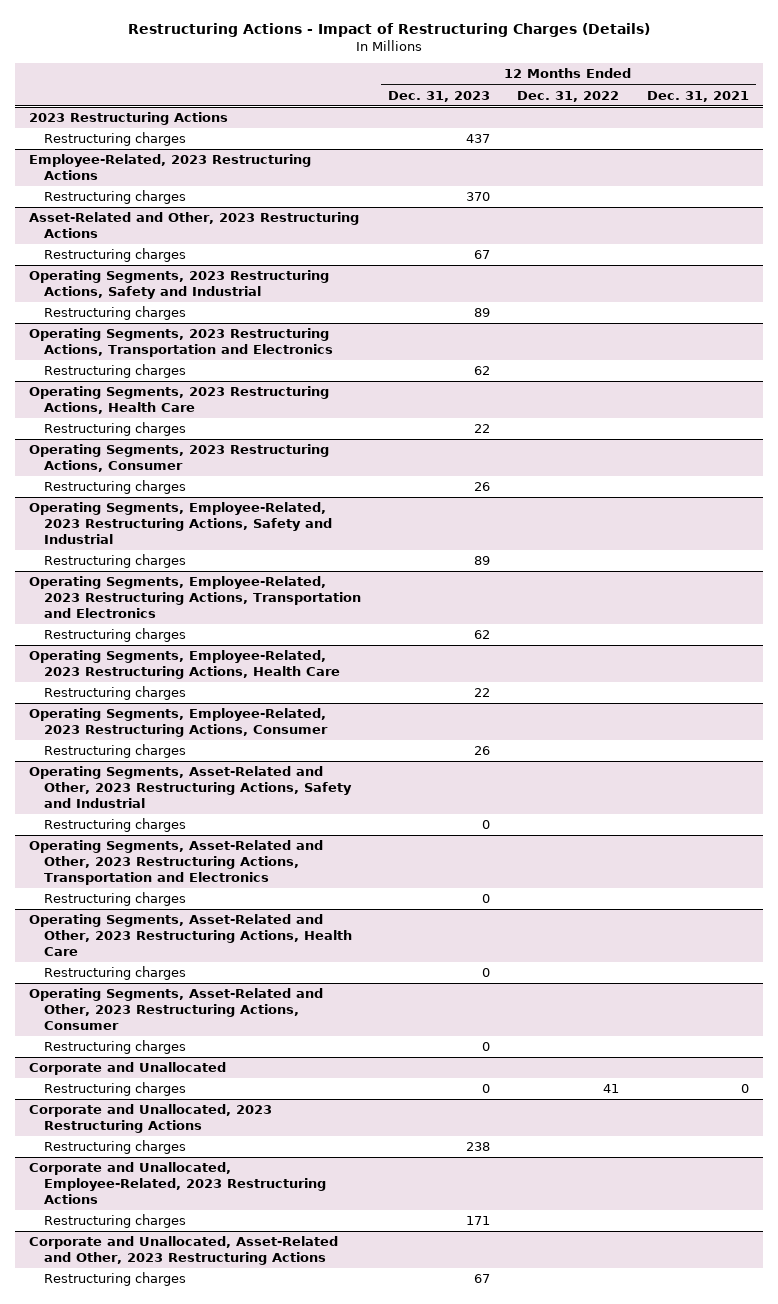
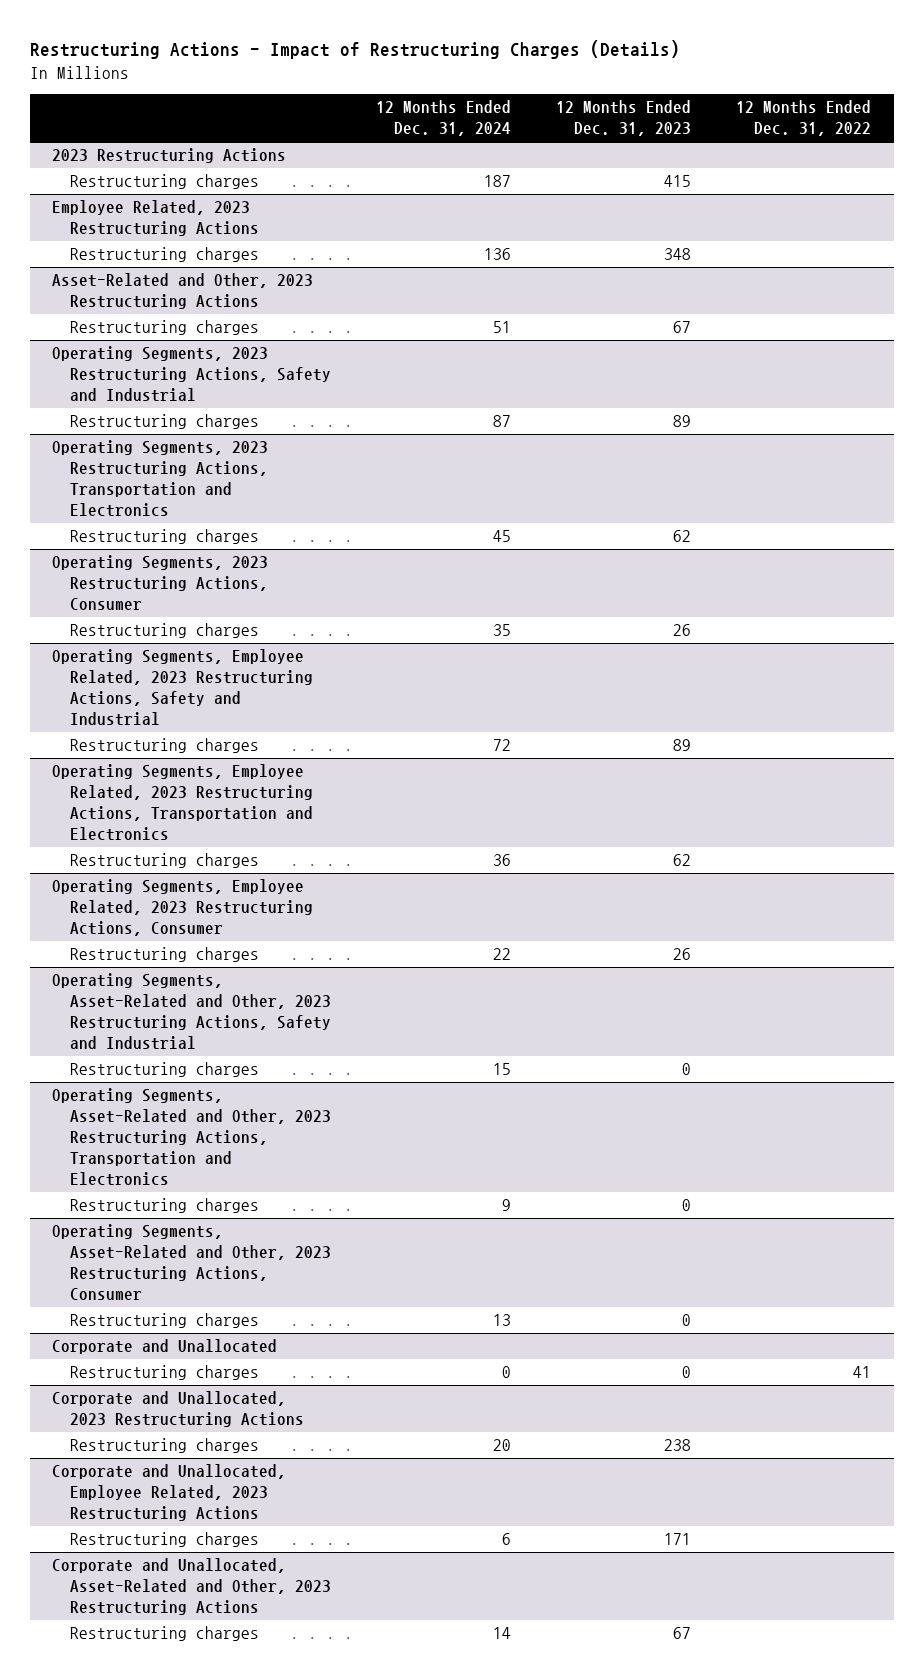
- | 12 Months Ended Dec. 31, 2023 | 12 Months Ended Dec. 31, 2022 | 12 Months Ended Dec. 31, 2021
+ | 12 Months Ended Dec. 31, 2024 | 12 Months Ended Dec. 31, 2023 | 12 Months Ended Dec. 31, 2022
@ 2023 Restructuring Actions
- Restructuring charges | 437 | |
- Employee-Related, 2023 Restructuring Actions
- Restructuring charges | 370 | |
@ 2023 Restructuring Actions
+ Restructuring charges | 187 | 415 |
+ Employee Related, 2023 Restructuring Actions
+ Restructuring charges | 136 | 348 |
- Operating Segments, 2023 Restructuring Actions, Health Care
- Restructuring charges | 22 | |
- Operating Segments, Employee-Related, 2023 Restructuring Actions, Safety and Industrial
+ Operating Segments, Employee Related, 2023 Restructuring Actions, Safety and Industrial
- Operating Segments, Employee-Related, 2023 Restructuring Actions, Transportation and Electronics
+ Operating Segments, Employee Related, 2023 Restructuring Actions, Transportation and Electronics
- Operating Segments, Employee-Related, 2023 Restructuring Actions, Health Care
- Restructuring charges | 22 | |
- Operating Segments, Employee-Related, 2023 Restructuring Actions, Consumer
+ Operating Segments, Employee Related, 2023 Restructuring Actions, Consumer
- Operating Segments, Asset-Related and Other, 2023 Restructuring Actions, Health Care
- Restructuring charges | 0 | |
- Corporate and Unallocated, Employee-Related, 2023 Restructuring Actions
+ Corporate and Unallocated, Employee Related, 2023 Restructuring Actions

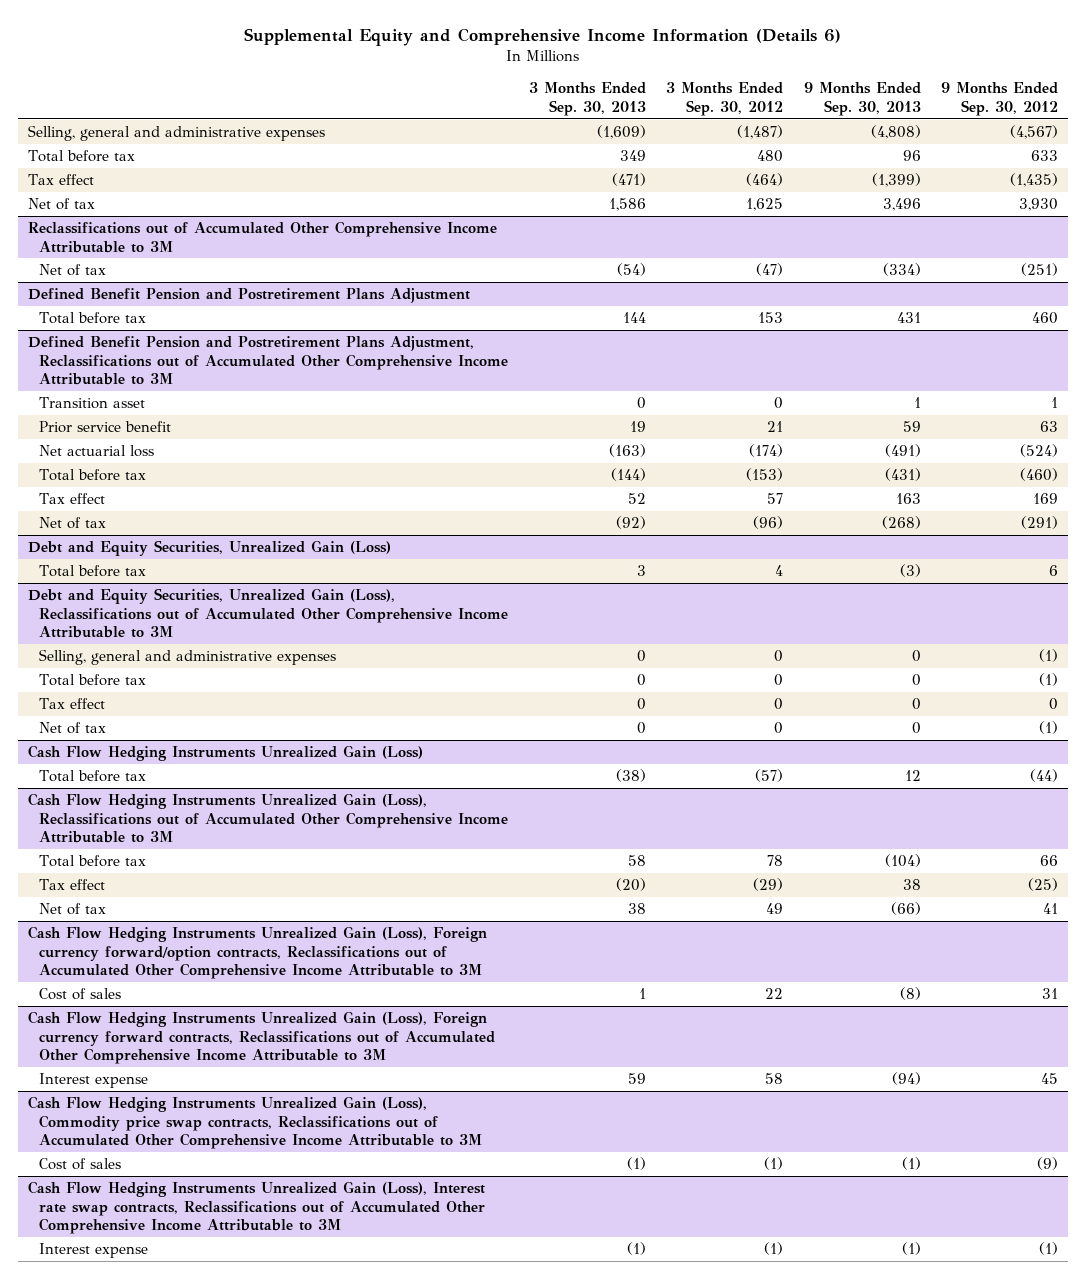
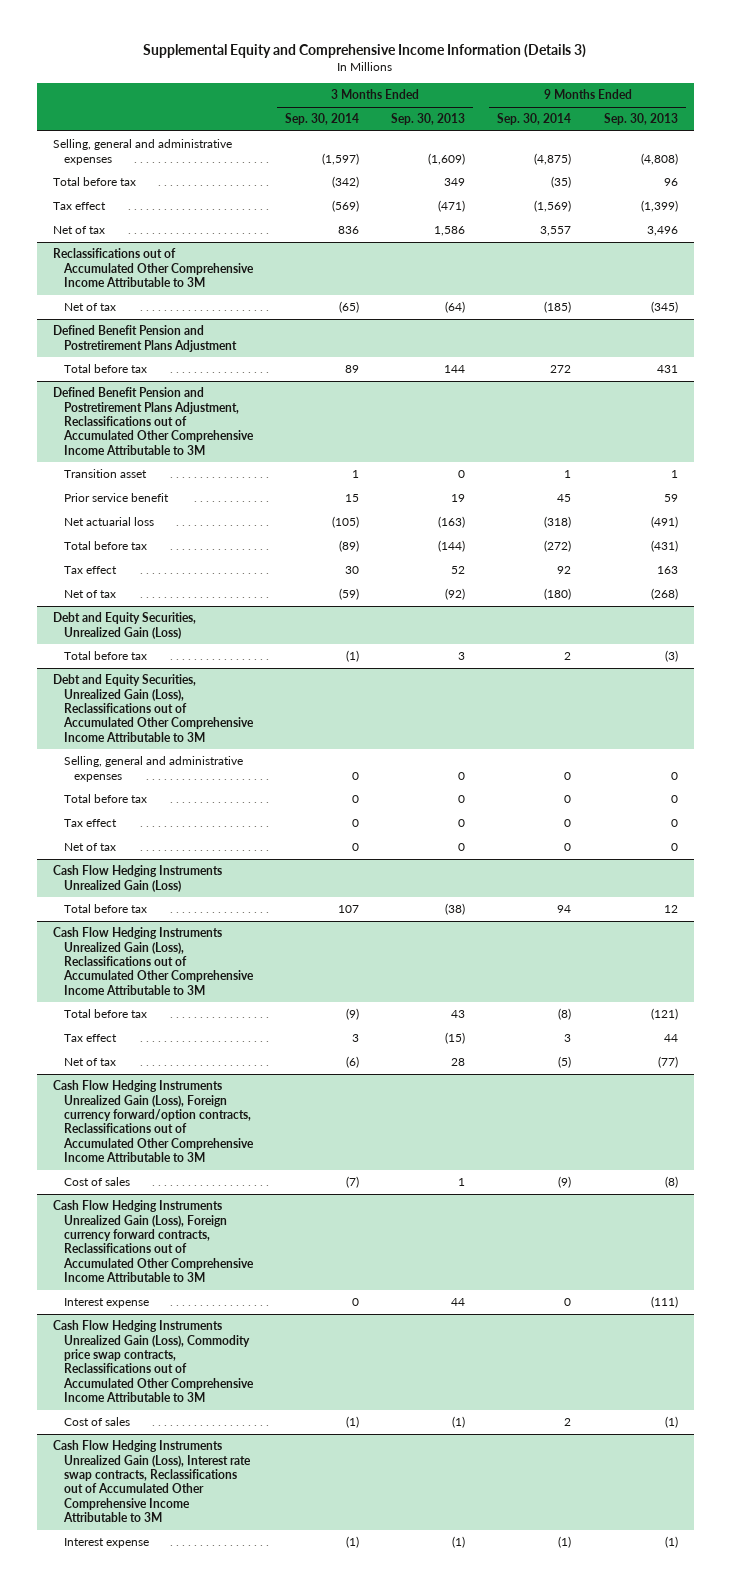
- Supplemental Equity and Comprehensive Income Information (Details 6)
+ Supplemental Equity and Comprehensive Income Information (Details 3)
- | 3 Months Ended Sep. 30, 2013 | 3 Months Ended Sep. 30, 2012 | 9 Months Ended Sep. 30, 2013 | 9 Months Ended Sep. 30, 2012
+ | 3 Months Ended Sep. 30, 2014 | 3 Months Ended Sep. 30, 2013 | 9 Months Ended Sep. 30, 2014 | 9 Months Ended Sep. 30, 2013
@ Reclassifications out of Accumulated Other Comprehensive Income Attributable to 3M
- Net of tax | (54) | (47) | (334) | (251)
+ Net of tax | (65) | (64) | (185) | (345)
@ Cash Flow Hedging Instruments Unrealized Gain (Loss), Reclassifications out of Accumulated Other Comprehensive Income Attributable to 3M
- Total before tax | 58 | 78 | (104) | 66
- Tax effect | (20) | (29) | 38 | (25)
- Net of tax | 38 | 49 | (66) | 41
+ Total before tax | (9) | 43 | (8) | (121)
+ Tax effect | 3 | (15) | 3 | 44
+ Net of tax | (6) | 28 | (5) | (77)
@ Cash Flow Hedging Instruments Unrealized Gain (Loss), Foreign currency forward contracts, Reclassifications out of Accumulated Other Comprehensive Income Attributable to 3M
- Interest expense | 59 | 58 | (94) | 45
+ Interest expense | 0 | 44 | 0 | (111)

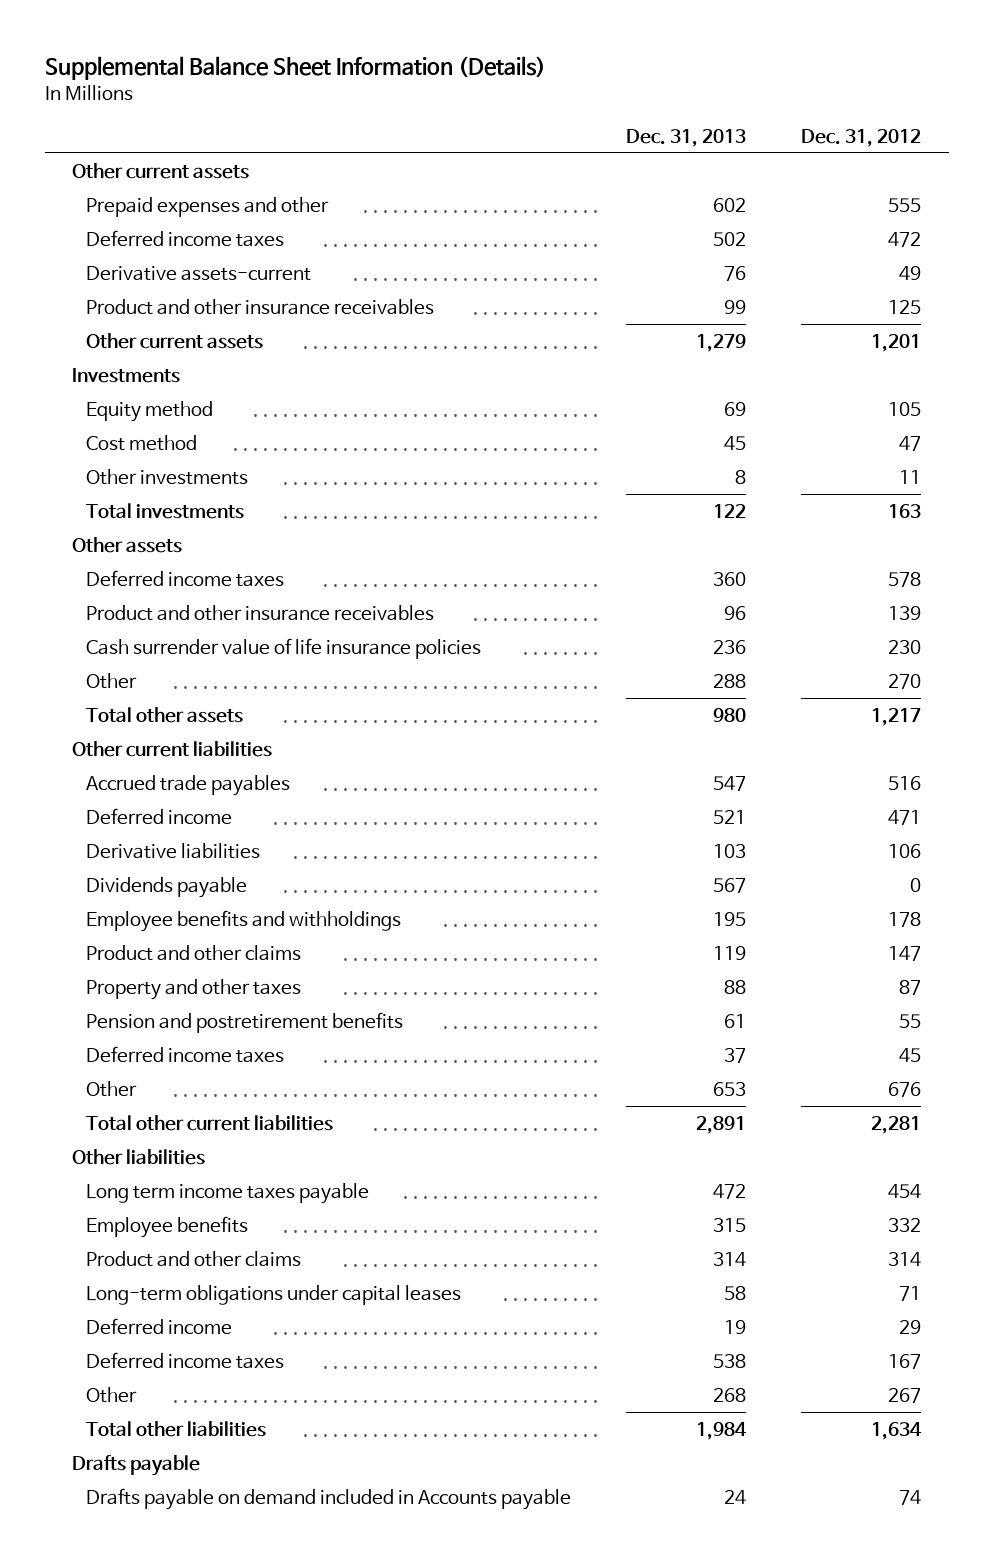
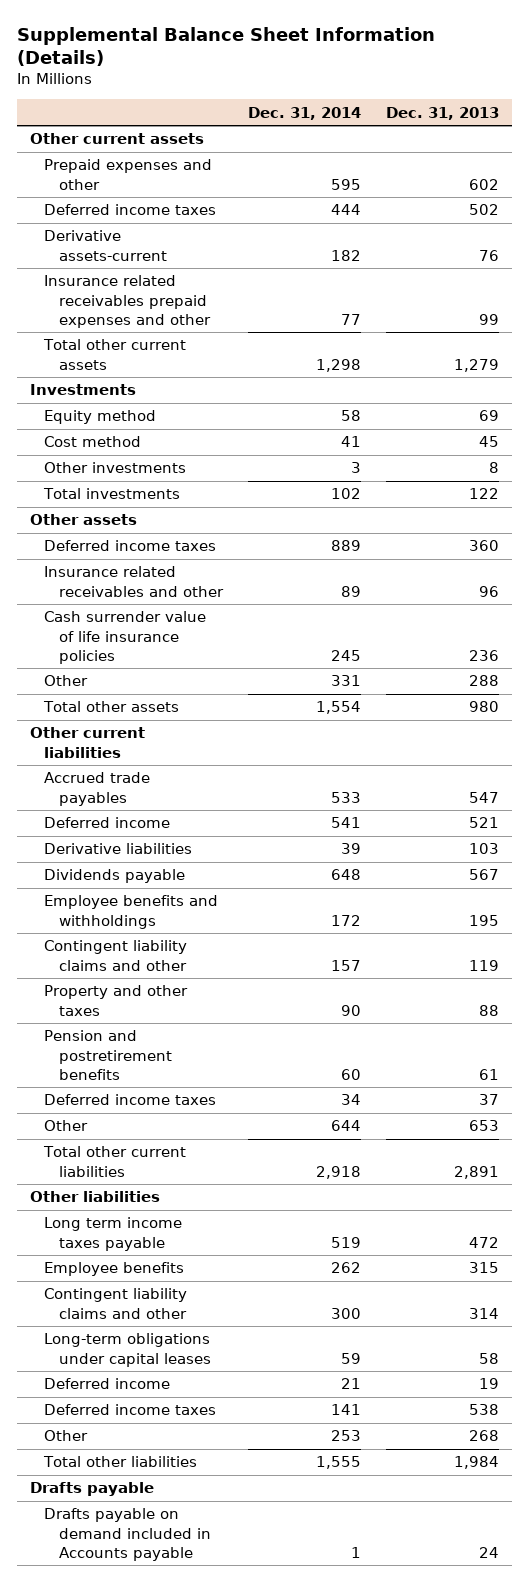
- | Dec. 31, 2013 | Dec. 31, 2012
+ | Dec. 31, 2014 | Dec. 31, 2013
- Product and other insurance receivables | 99 | 125
- Other current assets | 1,279 | 1,201
+ Insurance related receivables prepaid expenses and other | 77 | 99
+ Total other current assets | 1,298 | 1,279
- Product and other insurance receivables | 96 | 139
+ Insurance related receivables and other | 89 | 96
- Product and other claims | 119 | 147
+ Contingent liability claims and other | 157 | 119
- Product and other claims | 314 | 314
+ Contingent liability claims and other | 300 | 314

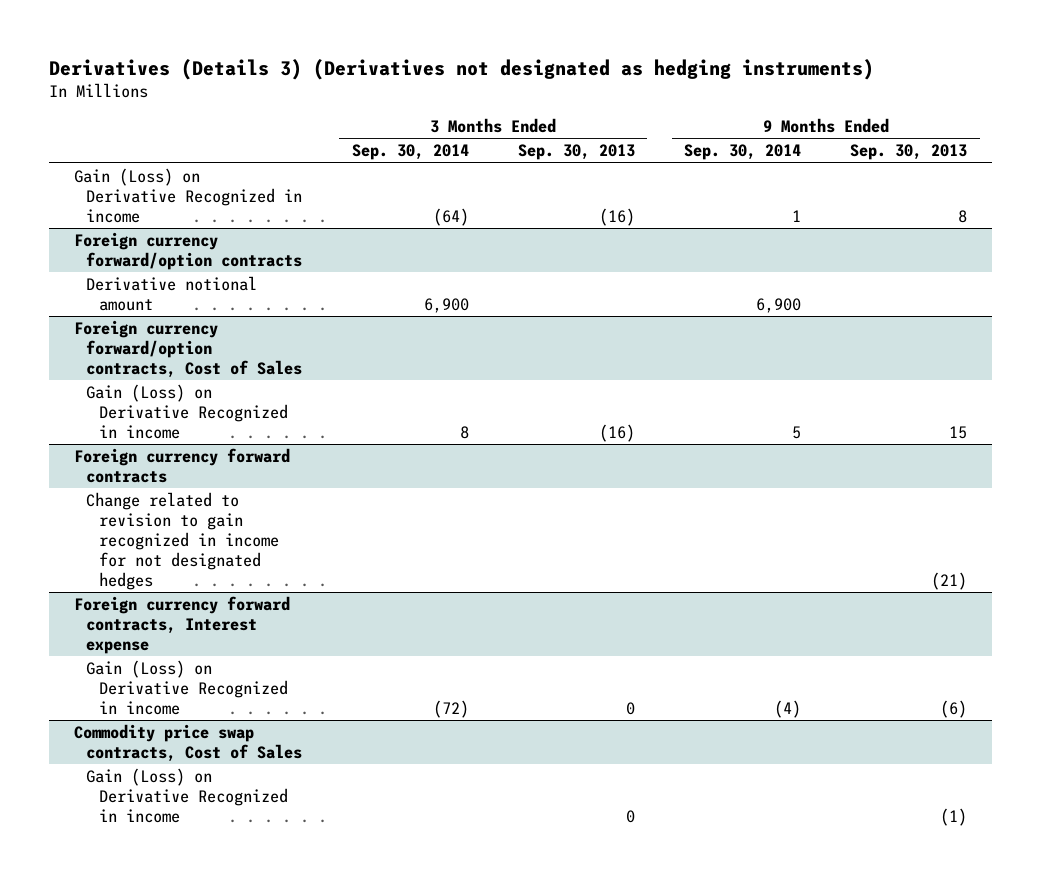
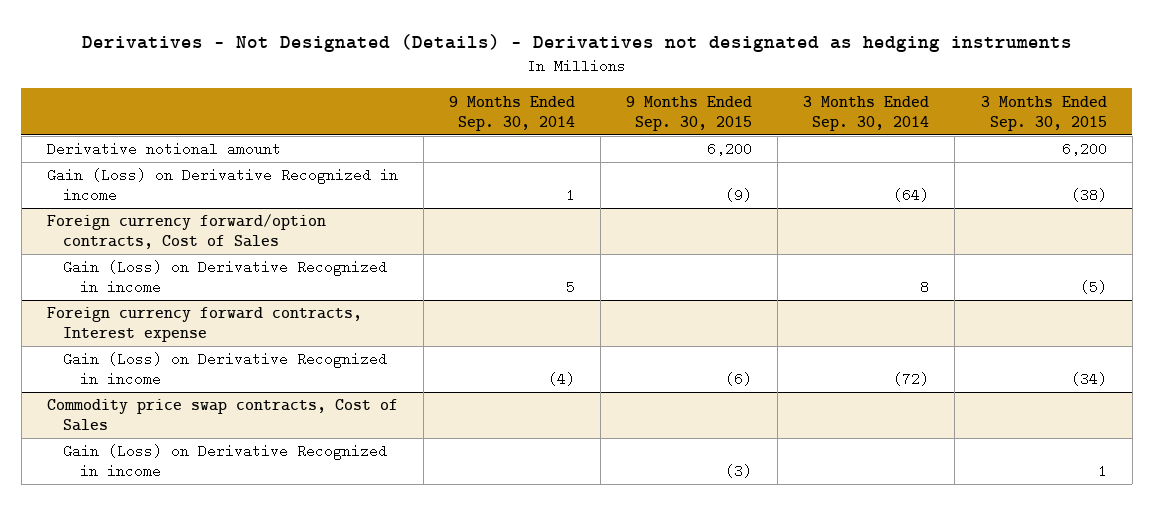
- Derivatives (Details 3) (Derivatives not designated as hedging instruments)
+ Derivatives - Not Designated (Details) - Derivatives not designated as hedging instruments
- | 3 Months Ended Sep. 30, 2014 | 3 Months Ended Sep. 30, 2013 | 9 Months Ended Sep. 30, 2014 | 9 Months Ended Sep. 30, 2013
+ | 9 Months Ended Sep. 30, 2014 | 9 Months Ended Sep. 30, 2015 | 3 Months Ended Sep. 30, 2014 | 3 Months Ended Sep. 30, 2015
+ Derivative notional amount | | 6,200 | | 6,200
- Foreign currency forward/option contracts
- Derivative notional amount | 6,900 | | 6,900 |
- Foreign currency forward contracts
- Change related to revision to gain recognized in income for not designated hedges | | | | (21)

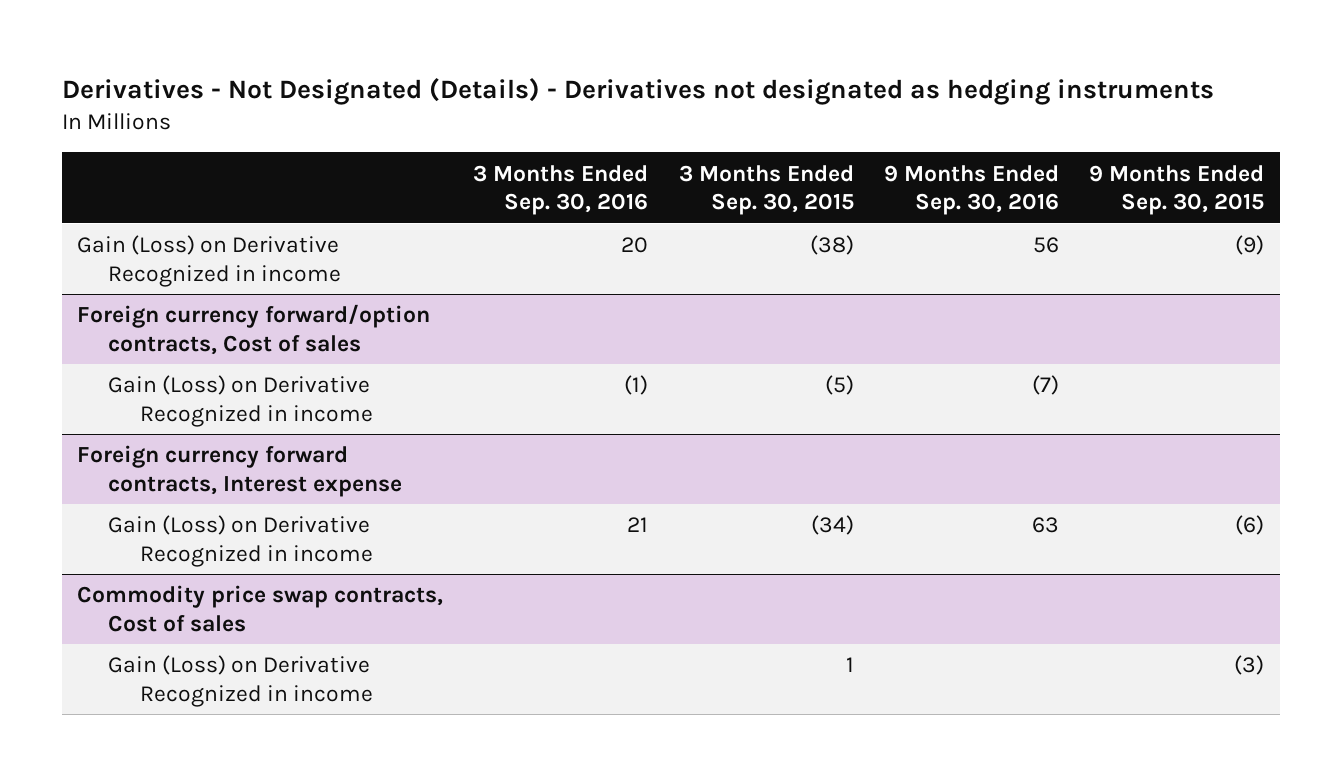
- | 9 Months Ended Sep. 30, 2014 | 9 Months Ended Sep. 30, 2015 | 3 Months Ended Sep. 30, 2014 | 3 Months Ended Sep. 30, 2015
+ | 3 Months Ended Sep. 30, 2016 | 3 Months Ended Sep. 30, 2015 | 9 Months Ended Sep. 30, 2016 | 9 Months Ended Sep. 30, 2015
- Derivative notional amount | | 6,200 | | 6,200
- Foreign currency forward/option contracts, Cost of Sales
+ Foreign currency forward/option contracts, Cost of sales
- Commodity price swap contracts, Cost of Sales
+ Commodity price swap contracts, Cost of sales

